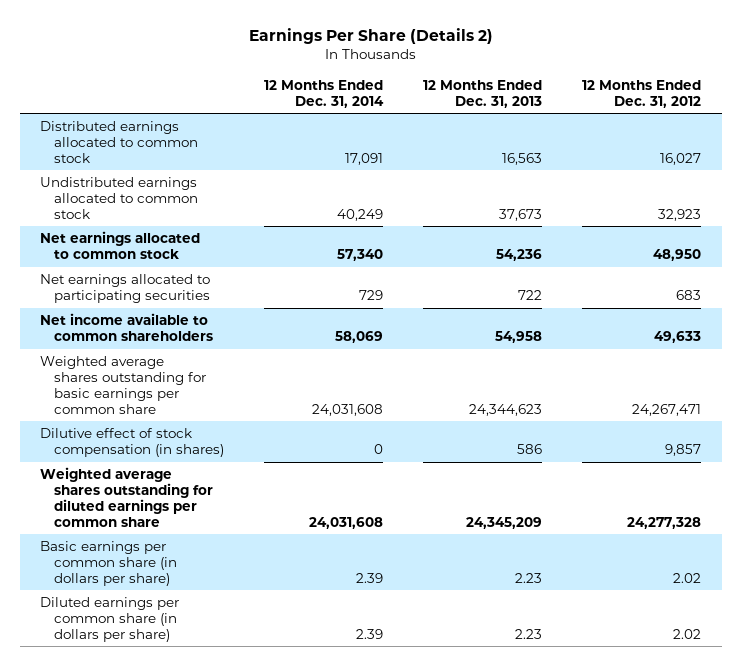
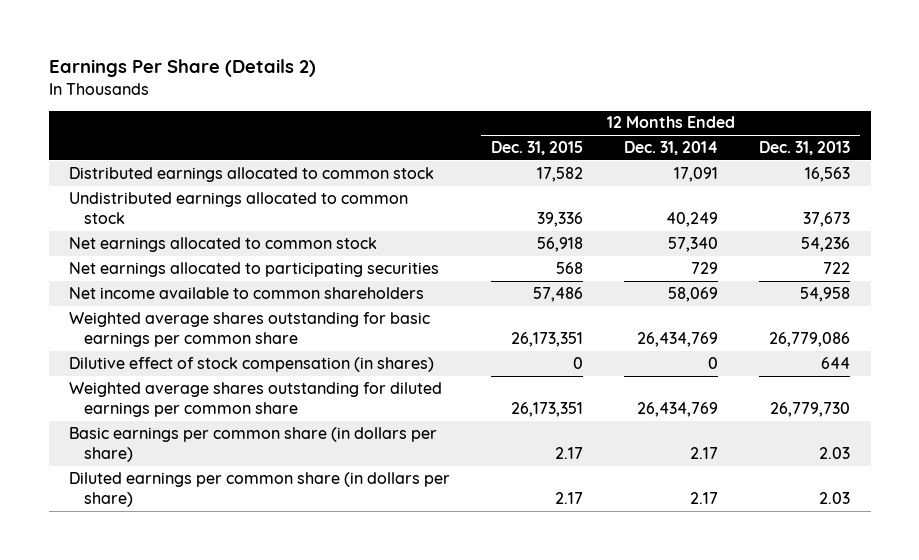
- | 12 Months Ended Dec. 31, 2014 | 12 Months Ended Dec. 31, 2013 | 12 Months Ended Dec. 31, 2012
+ | 12 Months Ended Dec. 31, 2015 | 12 Months Ended Dec. 31, 2014 | 12 Months Ended Dec. 31, 2013
- Weighted average shares outstanding for basic earnings per common share | 24,031,608 | 24,344,623 | 24,267,471
- Dilutive effect of stock compensation (in shares) | 0 | 586 | 9,857
- Weighted average shares outstanding for diluted earnings per common share | 24,031,608 | 24,345,209 | 24,277,328
- Basic earnings per common share (in dollars per share) | 2.39 | 2.23 | 2.02
- Diluted earnings per common share (in dollars per share) | 2.39 | 2.23 | 2.02
+ Weighted average shares outstanding for basic earnings per common share | 26,173,351 | 26,434,769 | 26,779,086
+ Dilutive effect of stock compensation (in shares) | 0 | 0 | 644
+ Weighted average shares outstanding for diluted earnings per common share | 26,173,351 | 26,434,769 | 26,779,730
+ Basic earnings per common share (in dollars per share) | 2.17 | 2.17 | 2.03
+ Diluted earnings per common share (in dollars per share) | 2.17 | 2.17 | 2.03

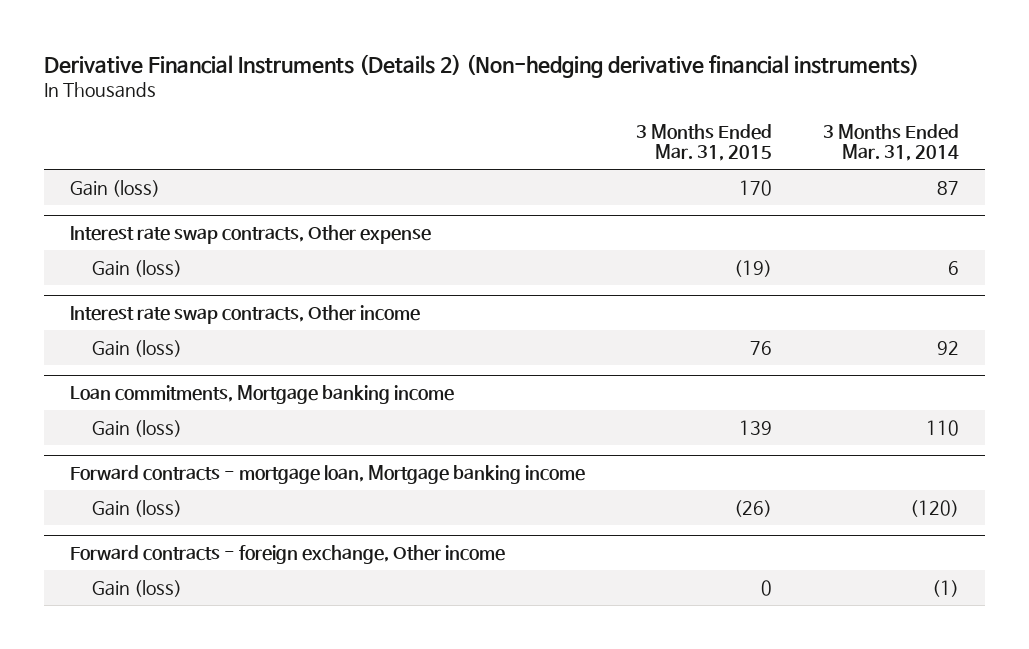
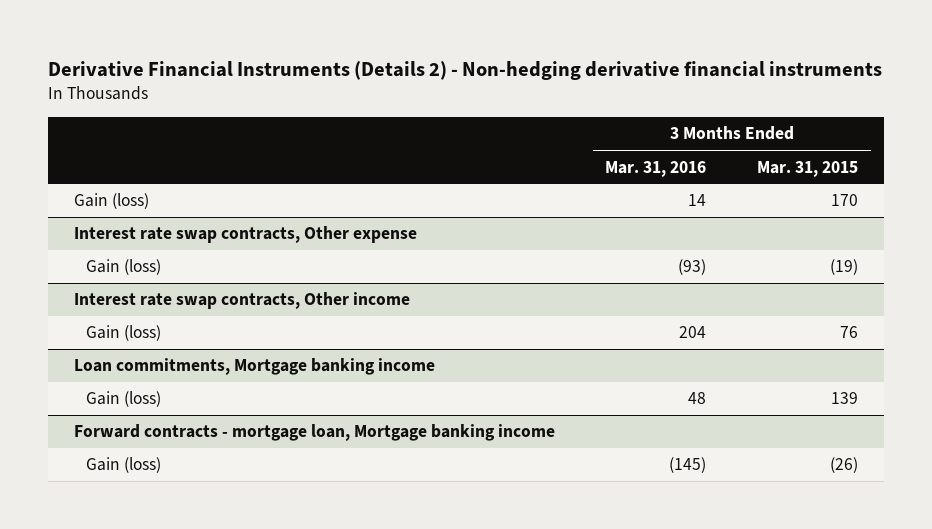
- Derivative Financial Instruments (Details 2) (Non-hedging derivative financial instruments)
+ Derivative Financial Instruments (Details 2) - Non-hedging derivative financial instruments
- | 3 Months Ended Mar. 31, 2015 | 3 Months Ended Mar. 31, 2014
+ | 3 Months Ended Mar. 31, 2016 | 3 Months Ended Mar. 31, 2015
- Forward contracts - foreign exchange, Other income
- Gain (loss) | 0 | (1)

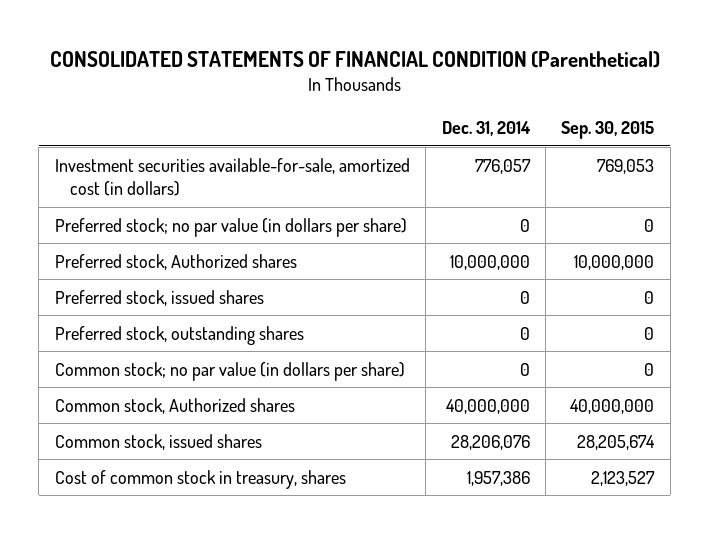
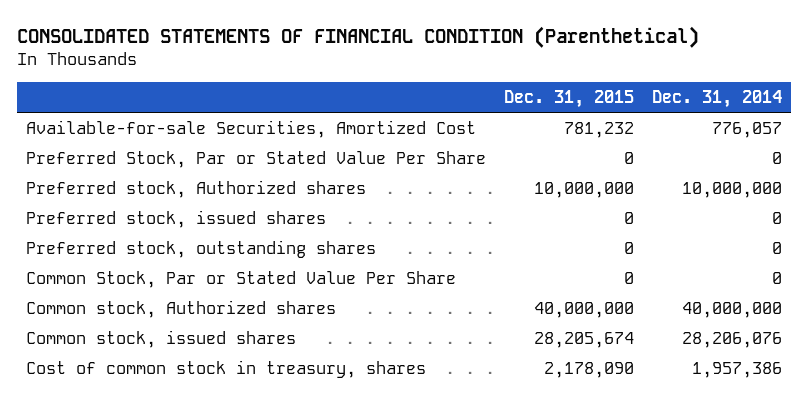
- | Dec. 31, 2014 | Sep. 30, 2015
+ | Dec. 31, 2015 | Dec. 31, 2014
- Investment securities available-for-sale, amortized cost (in dollars) | 776,057 | 769,053
- Preferred stock; no par value (in dollars per share) | 0 | 0
+ Available-for-sale Securities, Amortized Cost | 781,232 | 776,057
+ Preferred Stock, Par or Stated Value Per Share | 0 | 0
- Common stock; no par value (in dollars per share) | 0 | 0
+ Common Stock, Par or Stated Value Per Share | 0 | 0

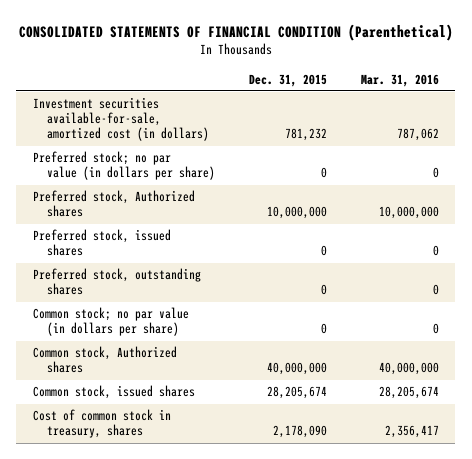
- | Dec. 31, 2015 | Dec. 31, 2014
+ | Dec. 31, 2015 | Mar. 31, 2016
- Available-for-sale Securities, Amortized Cost | 781,232 | 776,057
- Preferred Stock, Par or Stated Value Per Share | 0 | 0
+ Investment securities available-for-sale, amortized cost (in dollars) | 781,232 | 787,062
+ Preferred stock; no par value (in dollars per share) | 0 | 0
- Common Stock, Par or Stated Value Per Share | 0 | 0
+ Common stock; no par value (in dollars per share) | 0 | 0

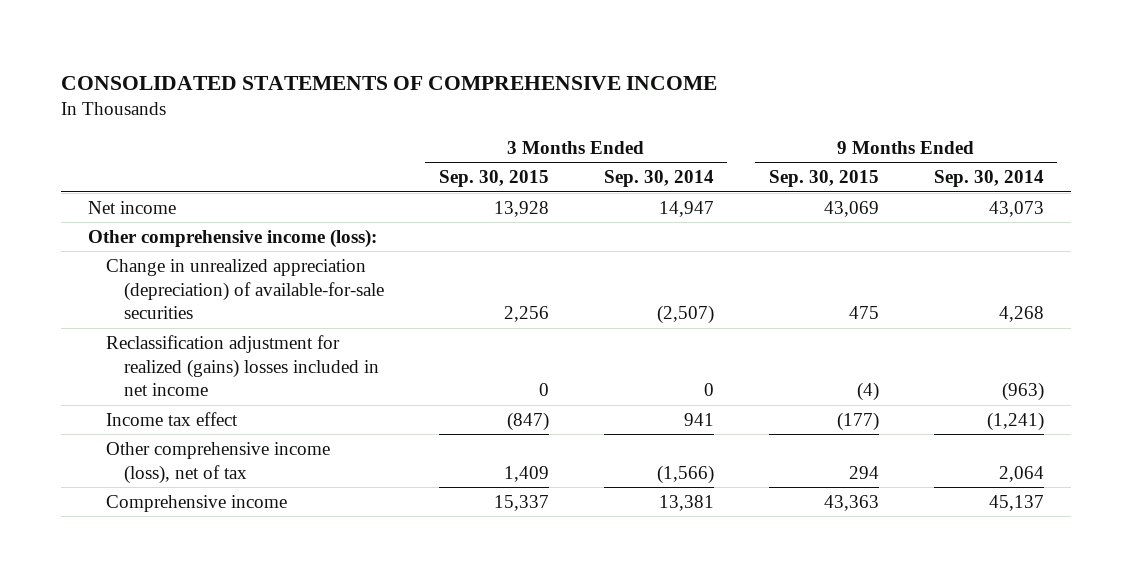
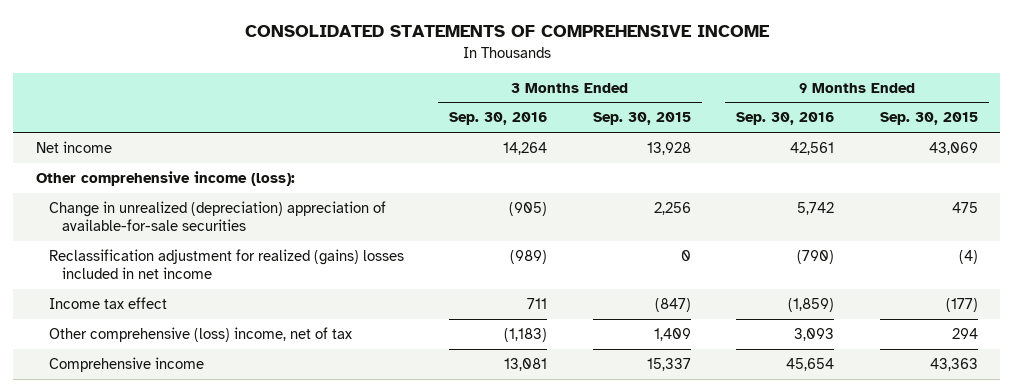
- | 3 Months Ended Sep. 30, 2015 | 3 Months Ended Sep. 30, 2014 | 9 Months Ended Sep. 30, 2015 | 9 Months Ended Sep. 30, 2014
+ | 3 Months Ended Sep. 30, 2016 | 3 Months Ended Sep. 30, 2015 | 9 Months Ended Sep. 30, 2016 | 9 Months Ended Sep. 30, 2015
- Change in unrealized appreciation (depreciation) of available-for-sale securities | 2,256 | (2,507) | 475 | 4,268
+ Change in unrealized (depreciation) appreciation of available-for-sale securities | (905) | 2,256 | 5,742 | 475
- Other comprehensive income (loss), net of tax | 1,409 | (1,566) | 294 | 2,064
+ Other comprehensive (loss) income, net of tax | (1,183) | 1,409 | 3,093 | 294

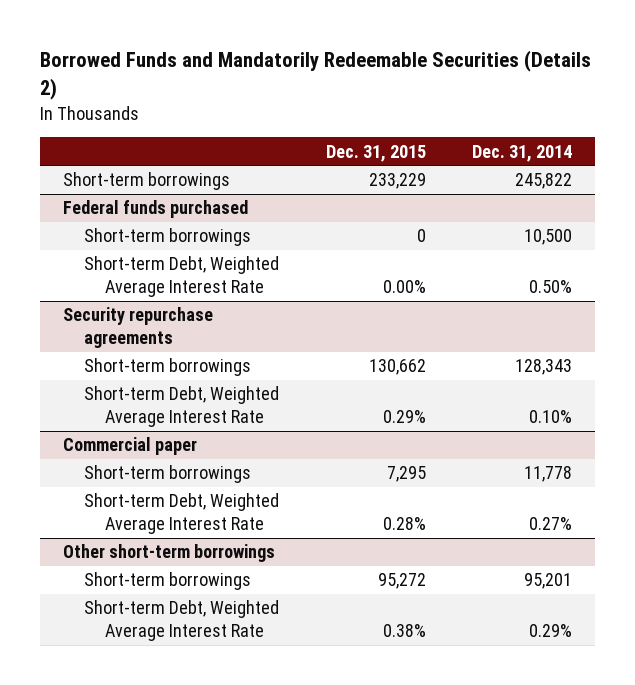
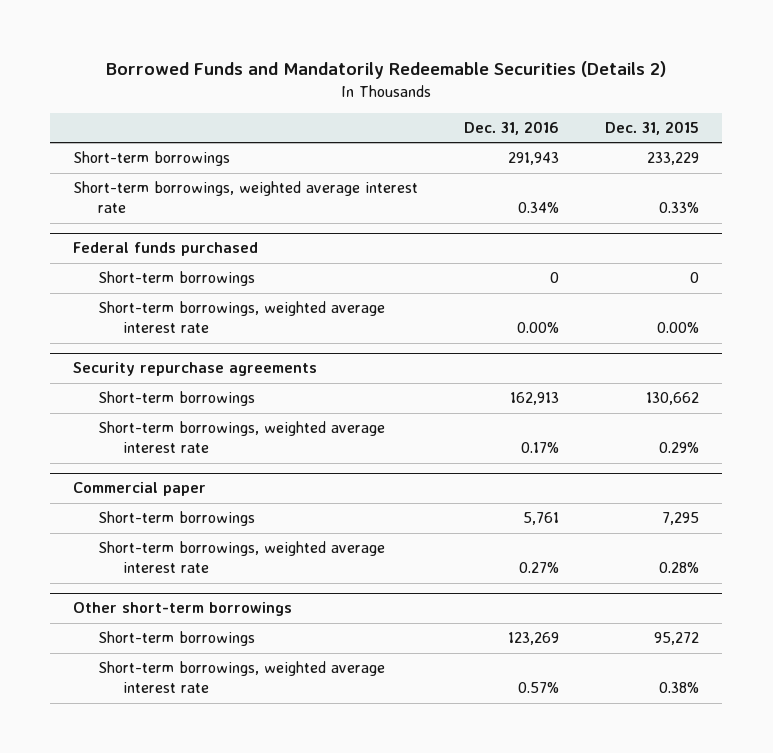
- | Dec. 31, 2015 | Dec. 31, 2014
+ | Dec. 31, 2016 | Dec. 31, 2015
+ Short-term borrowings, weighted average interest rate | 0.34% | 0.33%
@ Federal funds purchased
- Short-term Debt, Weighted Average Interest Rate | 0.00% | 0.50%
+ Short-term borrowings, weighted average interest rate | 0.00% | 0.00%
@ Security repurchase agreements
- Short-term Debt, Weighted Average Interest Rate | 0.29% | 0.10%
+ Short-term borrowings, weighted average interest rate | 0.17% | 0.29%
@ Commercial paper
- Short-term Debt, Weighted Average Interest Rate | 0.28% | 0.27%
+ Short-term borrowings, weighted average interest rate | 0.27% | 0.28%
@ Other short-term borrowings
- Short-term Debt, Weighted Average Interest Rate | 0.38% | 0.29%
+ Short-term borrowings, weighted average interest rate | 0.57% | 0.38%

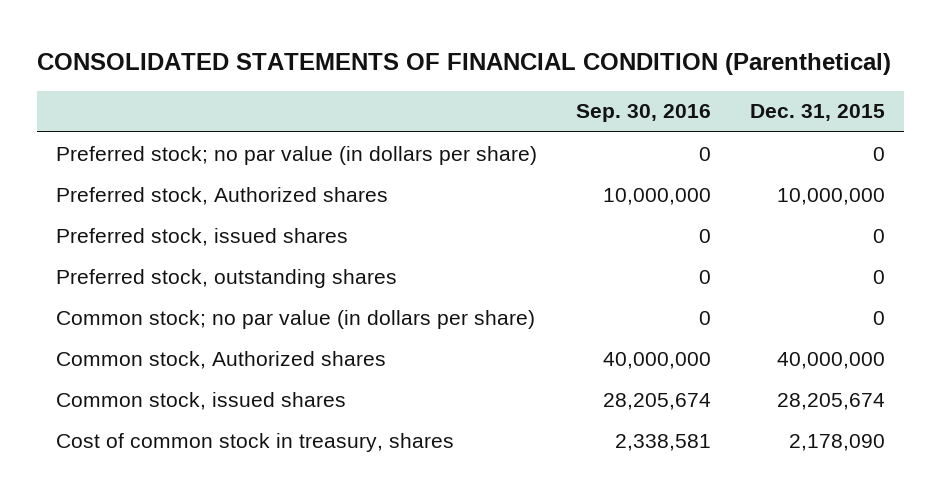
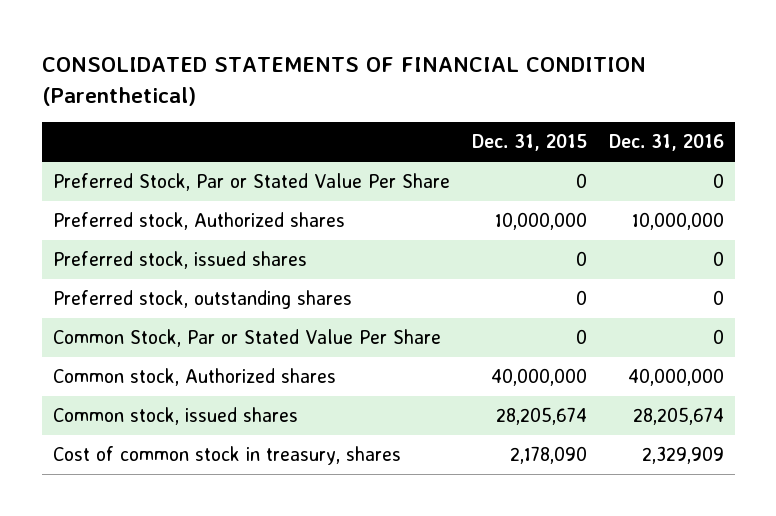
- | Sep. 30, 2016 | Dec. 31, 2015
+ | Dec. 31, 2015 | Dec. 31, 2016
- Preferred stock; no par value (in dollars per share) | 0 | 0
+ Preferred Stock, Par or Stated Value Per Share | 0 | 0
- Common stock; no par value (in dollars per share) | 0 | 0
+ Common Stock, Par or Stated Value Per Share | 0 | 0

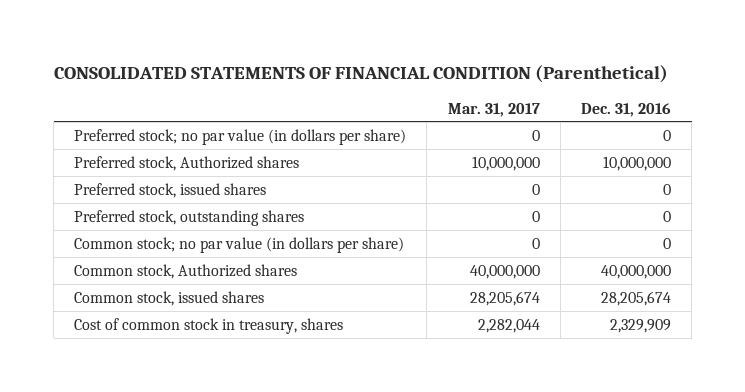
- | Dec. 31, 2015 | Dec. 31, 2016
+ | Mar. 31, 2017 | Dec. 31, 2016
- Preferred Stock, Par or Stated Value Per Share | 0 | 0
+ Preferred stock; no par value (in dollars per share) | 0 | 0
- Common Stock, Par or Stated Value Per Share | 0 | 0
+ Common stock; no par value (in dollars per share) | 0 | 0

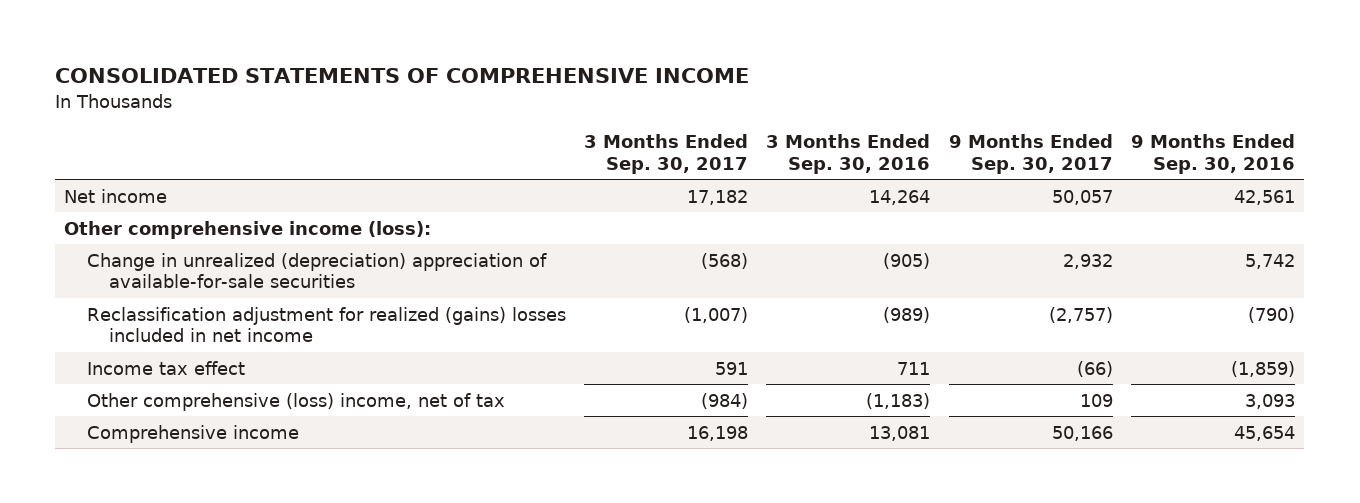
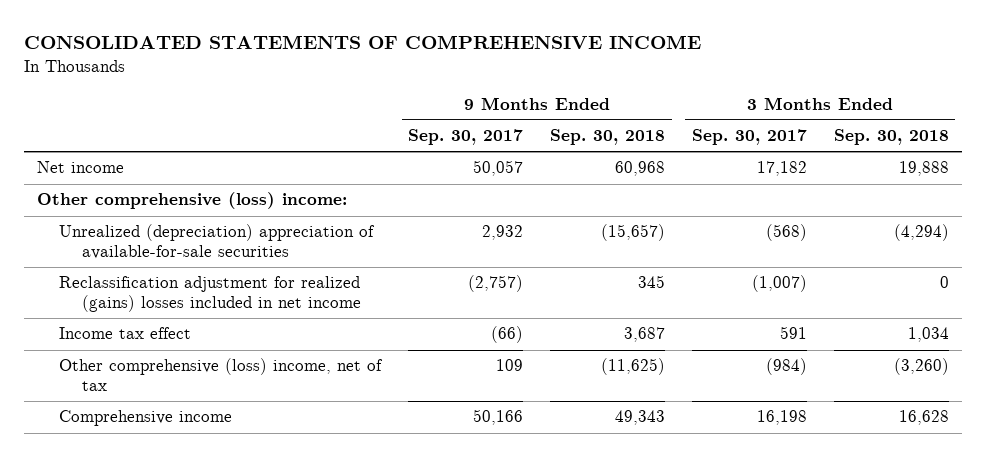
- | 3 Months Ended Sep. 30, 2017 | 3 Months Ended Sep. 30, 2016 | 9 Months Ended Sep. 30, 2017 | 9 Months Ended Sep. 30, 2016
+ | 9 Months Ended Sep. 30, 2017 | 9 Months Ended Sep. 30, 2018 | 3 Months Ended Sep. 30, 2017 | 3 Months Ended Sep. 30, 2018
- Other comprehensive income (loss):
- Change in unrealized (depreciation) appreciation of available-for-sale securities | (568) | (905) | 2,932 | 5,742
+ Other comprehensive (loss) income:
+ Unrealized (depreciation) appreciation of available-for-sale securities | 2,932 | (15,657) | (568) | (4,294)

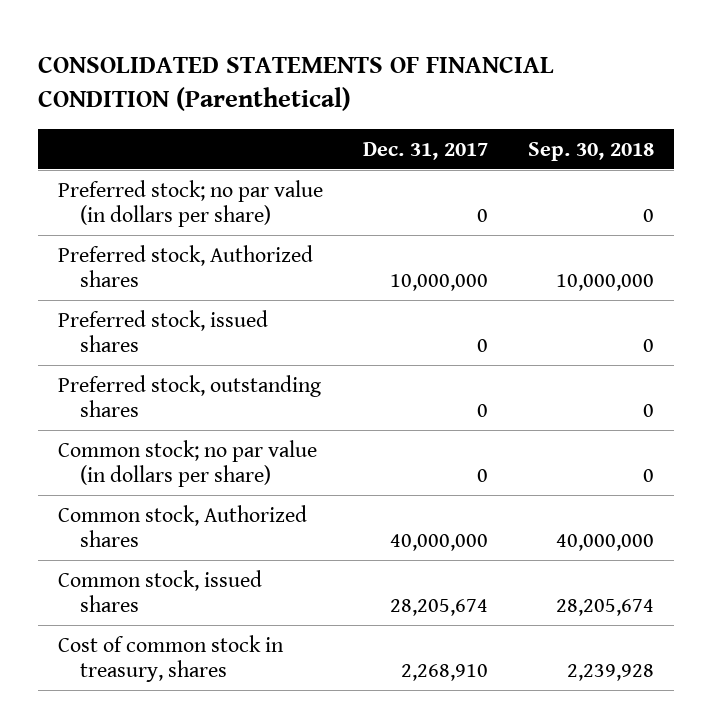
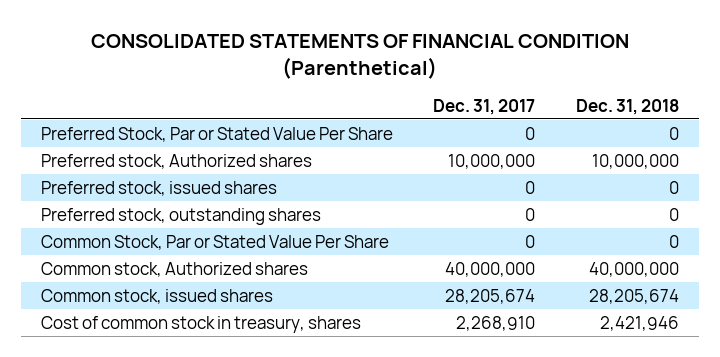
- | Dec. 31, 2017 | Sep. 30, 2018
+ | Dec. 31, 2017 | Dec. 31, 2018
- Preferred stock; no par value (in dollars per share) | 0 | 0
+ Preferred Stock, Par or Stated Value Per Share | 0 | 0
- Common stock; no par value (in dollars per share) | 0 | 0
+ Common Stock, Par or Stated Value Per Share | 0 | 0

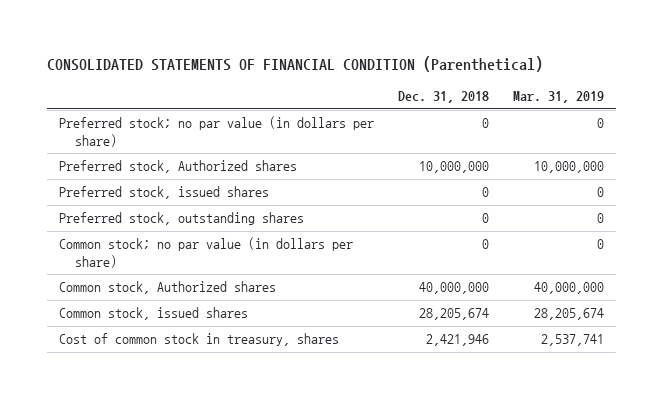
- | Dec. 31, 2017 | Dec. 31, 2018
+ | Dec. 31, 2018 | Mar. 31, 2019
- Preferred Stock, Par or Stated Value Per Share | 0 | 0
+ Preferred stock; no par value (in dollars per share) | 0 | 0
- Common Stock, Par or Stated Value Per Share | 0 | 0
+ Common stock; no par value (in dollars per share) | 0 | 0

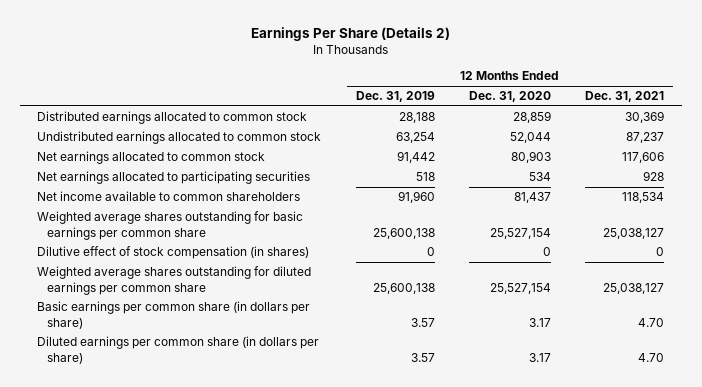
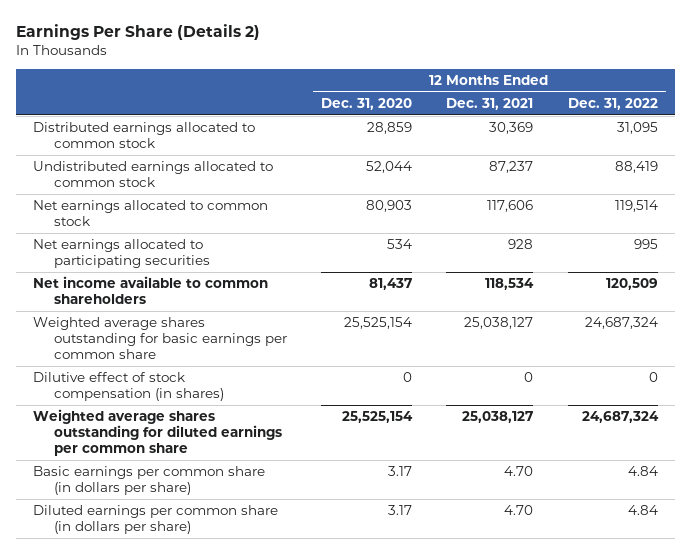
- | 12 Months Ended Dec. 31, 2019 | 12 Months Ended Dec. 31, 2020 | 12 Months Ended Dec. 31, 2021
+ | 12 Months Ended Dec. 31, 2020 | 12 Months Ended Dec. 31, 2021 | 12 Months Ended Dec. 31, 2022
- Weighted average shares outstanding for basic earnings per common share | 25,600,138 | 25,527,154 | 25,038,127
+ Weighted average shares outstanding for basic earnings per common share | 25,525,154 | 25,038,127 | 24,687,324
- Weighted average shares outstanding for diluted earnings per common share | 25,600,138 | 25,527,154 | 25,038,127
+ Weighted average shares outstanding for diluted earnings per common share | 25,525,154 | 25,038,127 | 24,687,324

